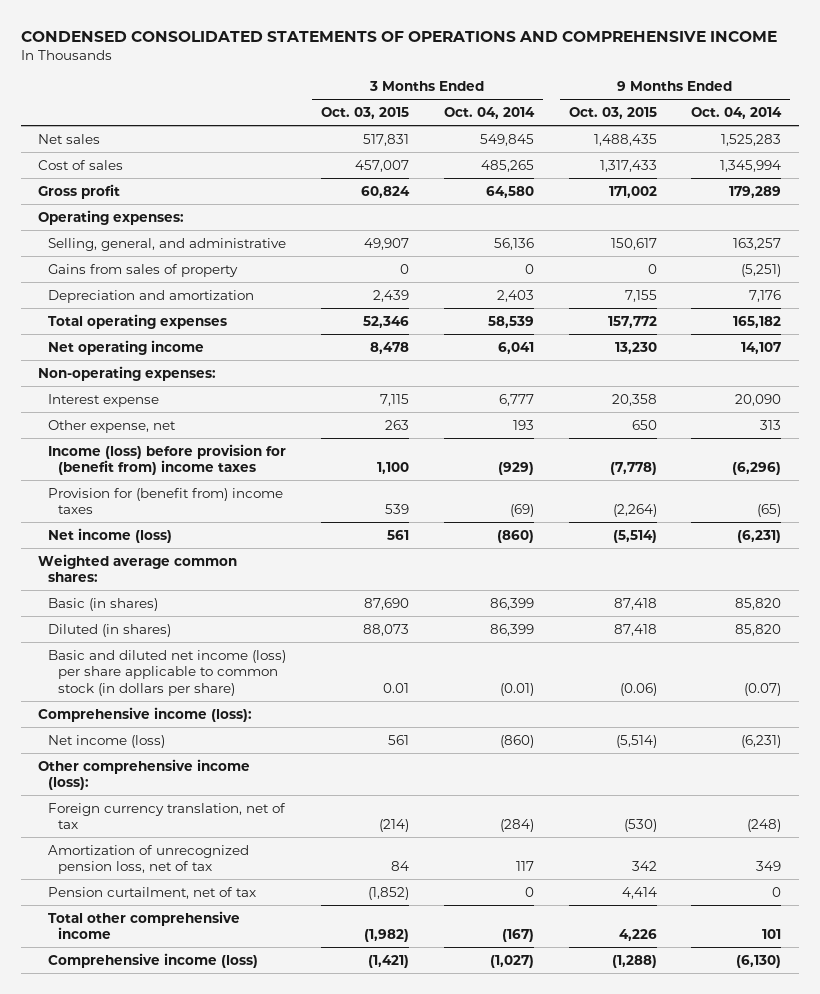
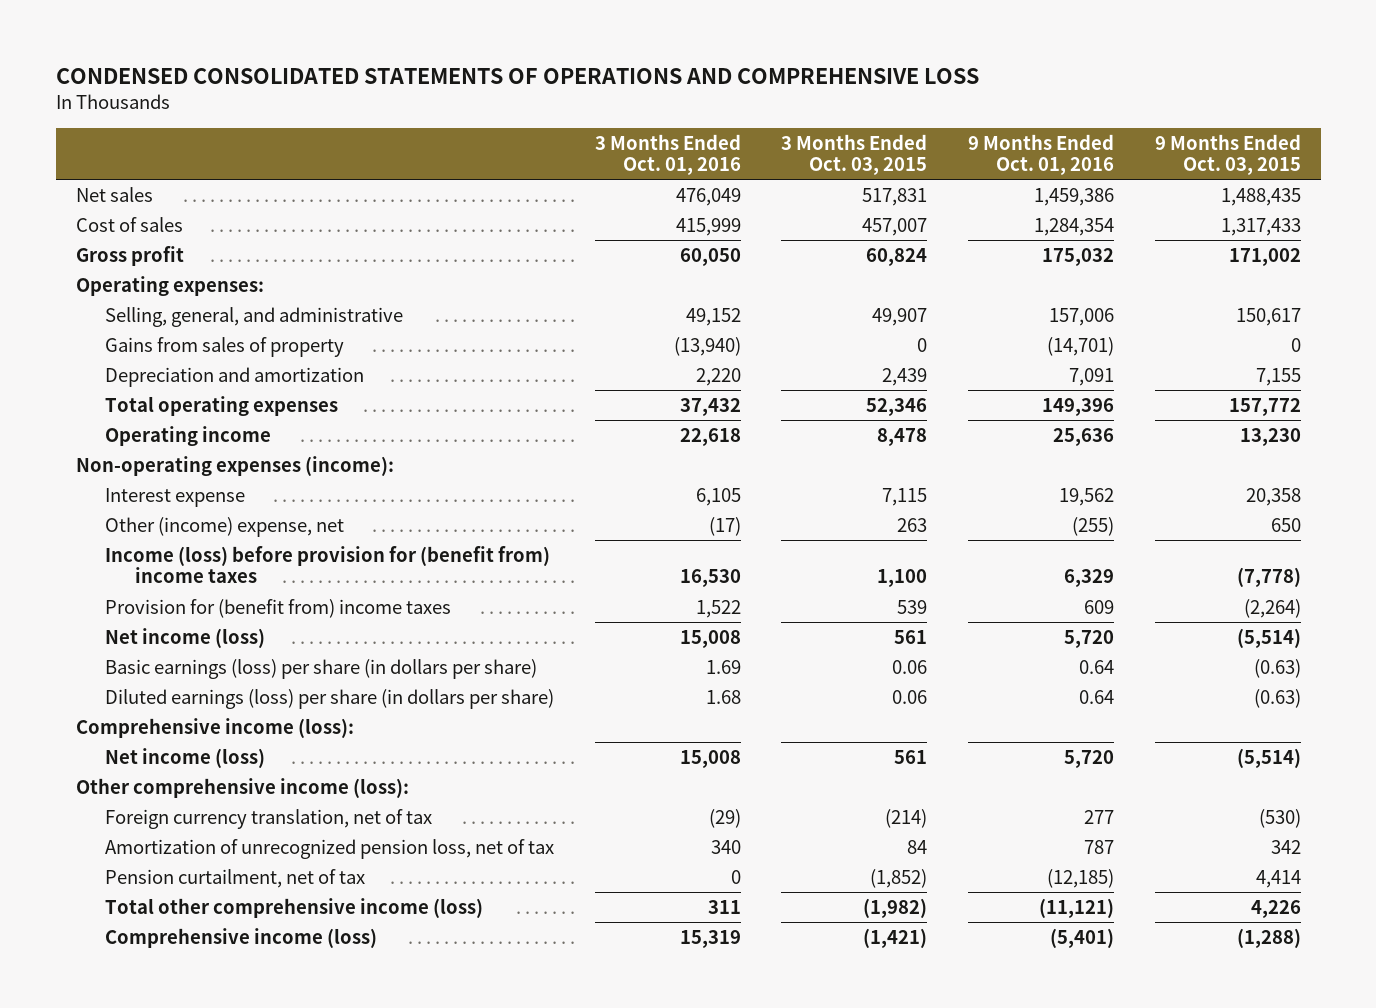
- CONDENSED CONSOLIDATED STATEMENTS OF OPERATIONS AND COMPREHENSIVE INCOME
+ CONDENSED CONSOLIDATED STATEMENTS OF OPERATIONS AND COMPREHENSIVE LOSS
- | 3 Months Ended Oct. 03, 2015 | 3 Months Ended Oct. 04, 2014 | 9 Months Ended Oct. 03, 2015 | 9 Months Ended Oct. 04, 2014
+ | 3 Months Ended Oct. 01, 2016 | 3 Months Ended Oct. 03, 2015 | 9 Months Ended Oct. 01, 2016 | 9 Months Ended Oct. 03, 2015
- Net operating income | 8,478 | 6,041 | 13,230 | 14,107
- Non-operating expenses:
+ Operating income | 22,618 | 8,478 | 25,636 | 13,230
+ Non-operating expenses (income):
- Other expense, net | 263 | 193 | 650 | 313
+ Other (income) expense, net | (17) | 263 | (255) | 650
- Weighted average common shares:
- Basic (in shares) | 87,690 | 86,399 | 87,418 | 85,820
- Diluted (in shares) | 88,073 | 86,399 | 87,418 | 85,820
- Basic and diluted net income (loss) per share applicable to common stock (in dollars per share) | 0.01 | (0.01) | (0.06) | (0.07)
+ Basic earnings (loss) per share (in dollars per share) | 1.69 | 0.06 | 0.64 | (0.63)
+ Diluted earnings (loss) per share (in dollars per share) | 1.68 | 0.06 | 0.64 | (0.63)
- Total other comprehensive income | (1,982) | (167) | 4,226 | 101
+ Total other comprehensive income (loss) | 311 | (1,982) | (11,121) | 4,226

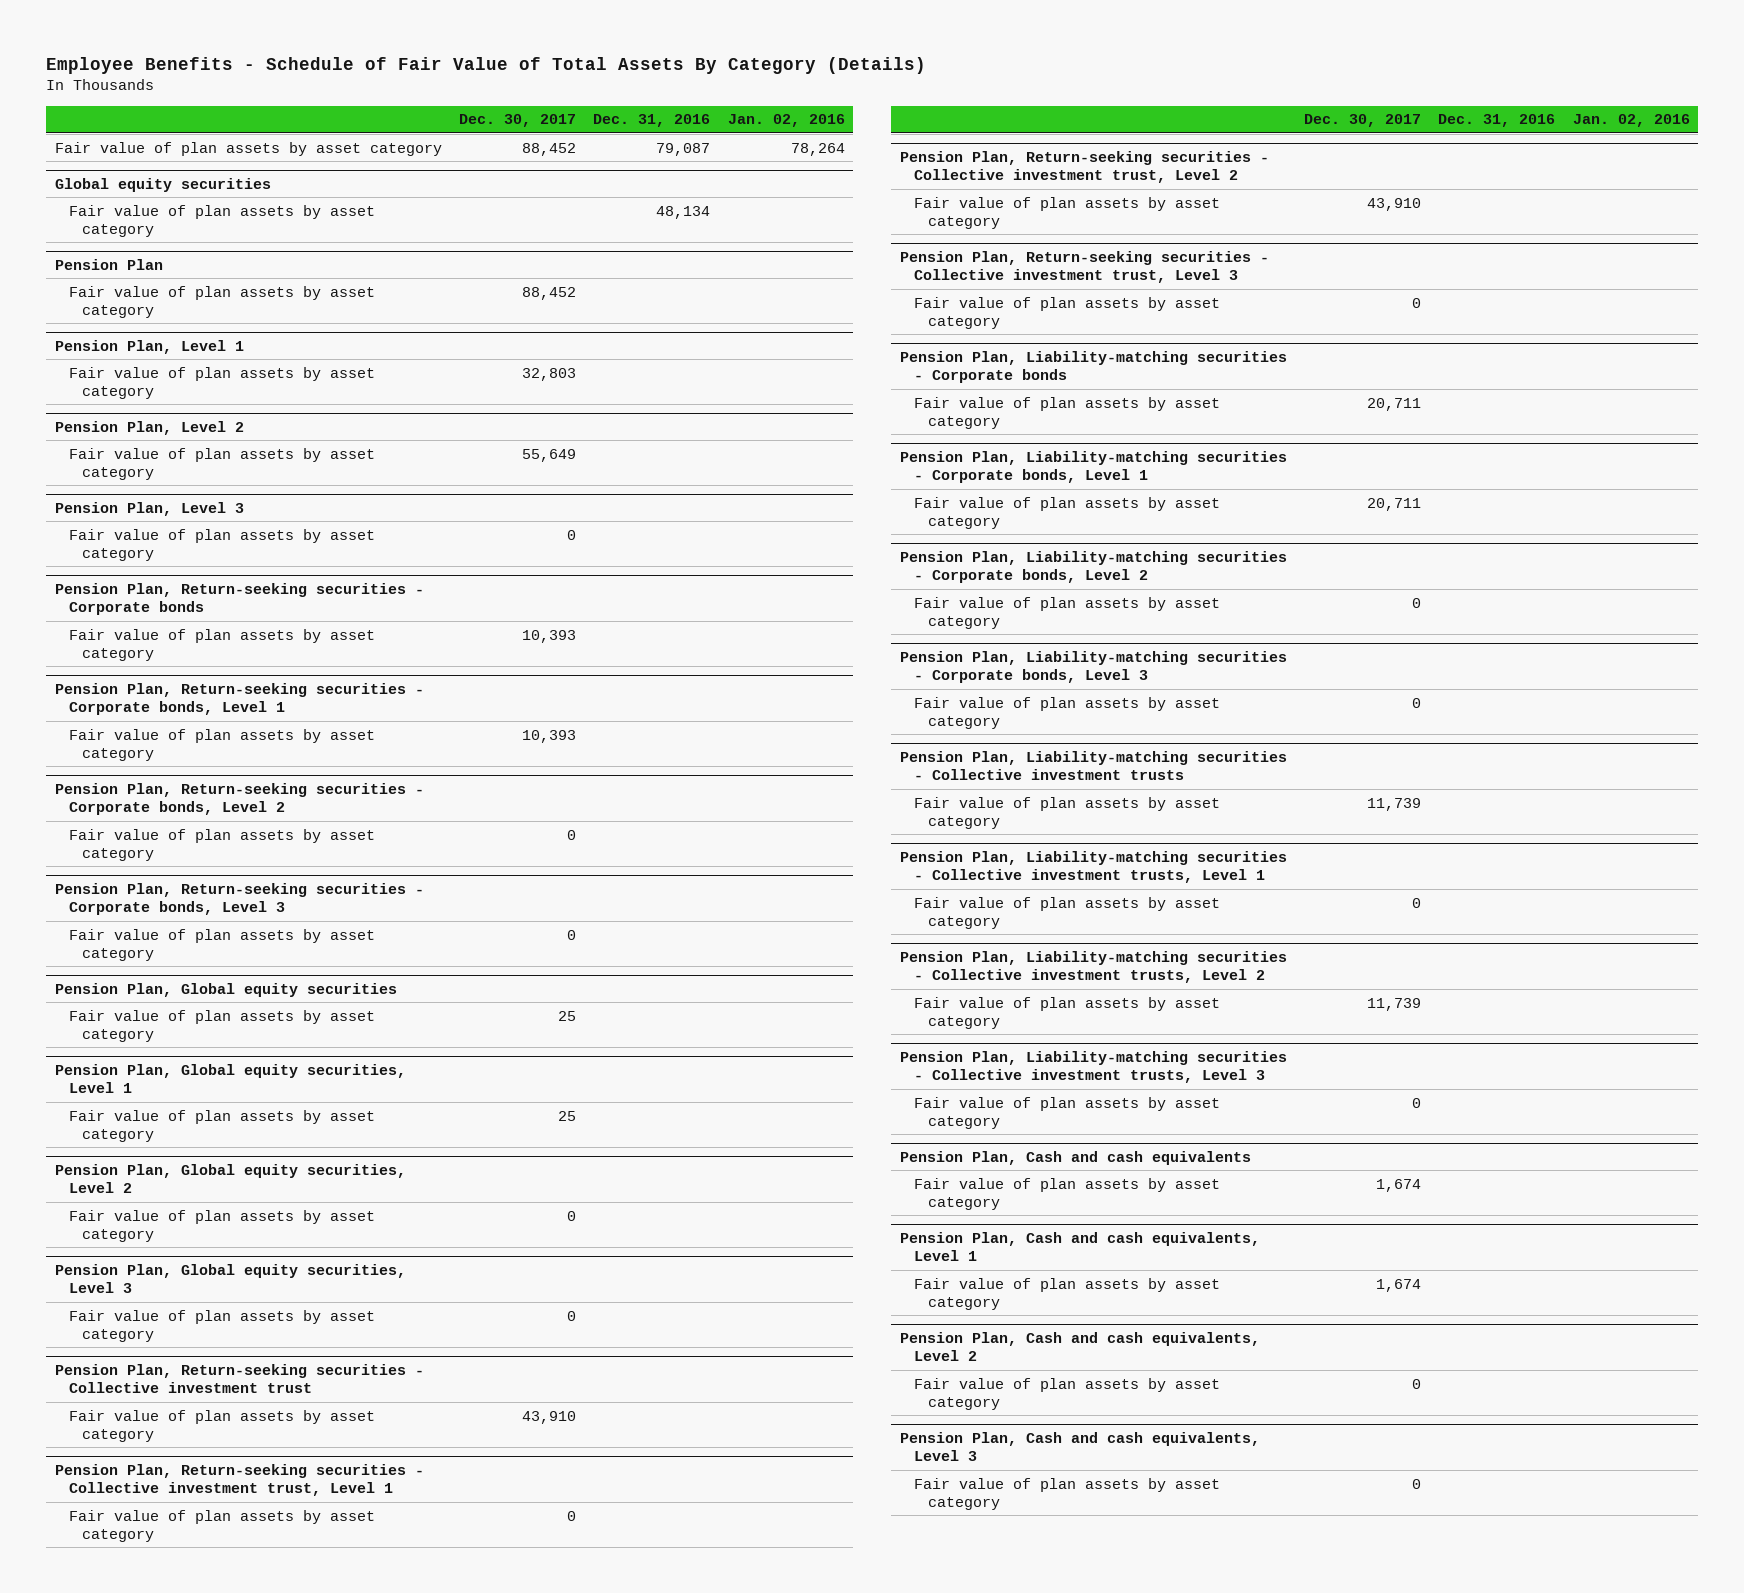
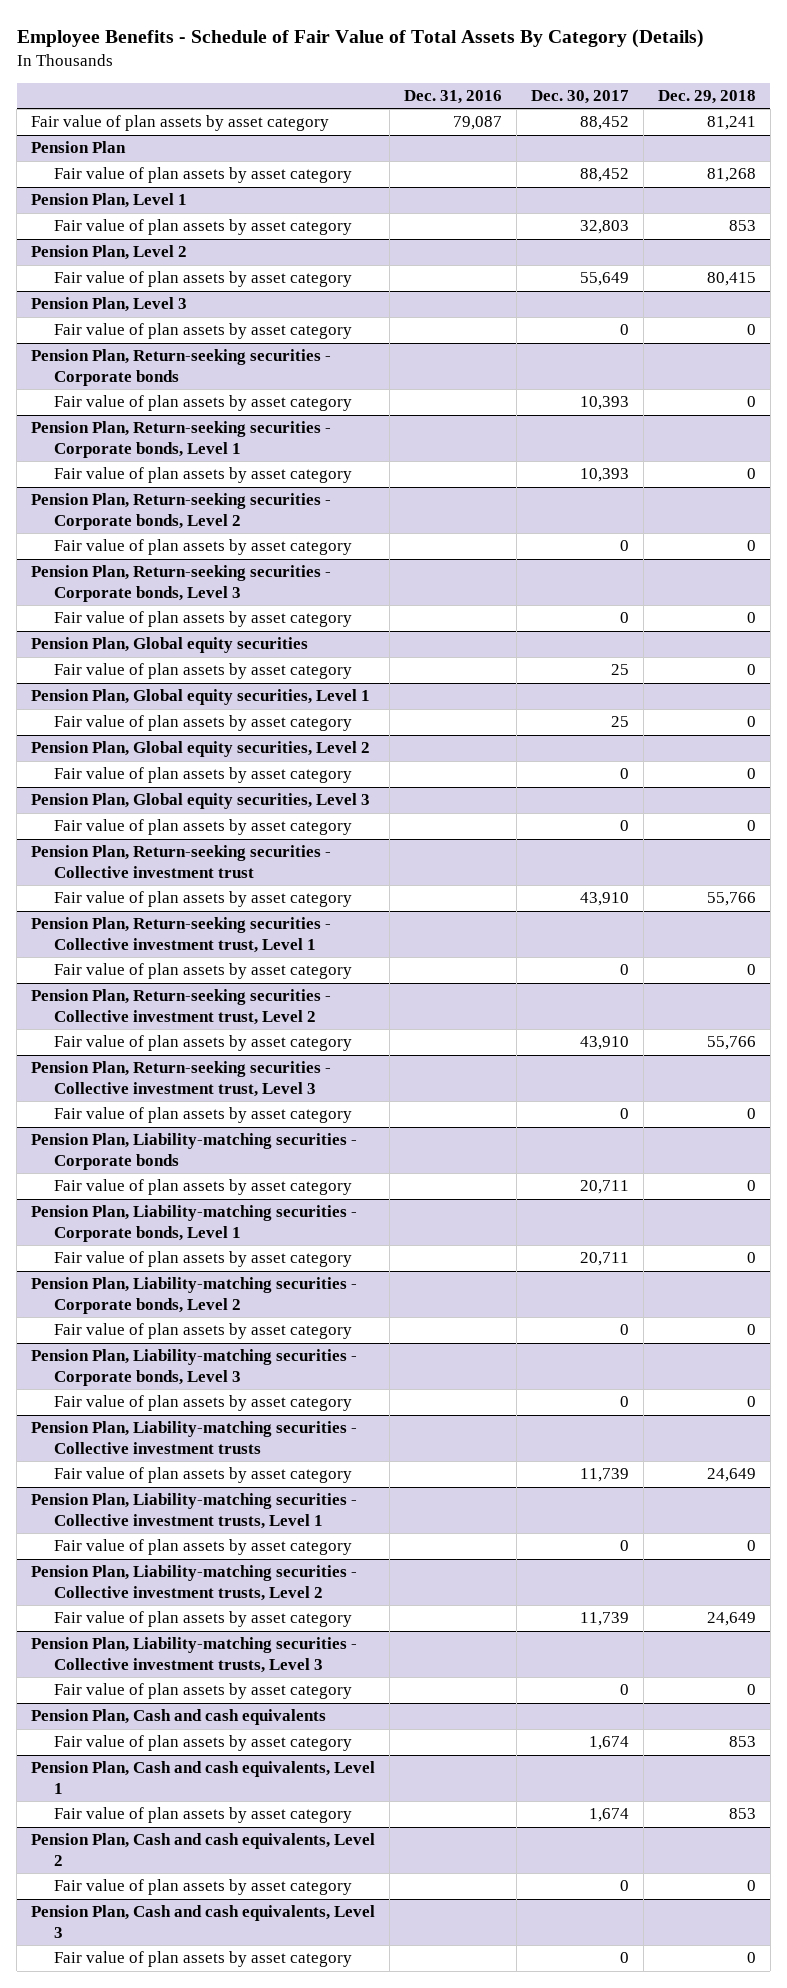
- | Dec. 30, 2017 | Dec. 31, 2016 | Jan. 02, 2016
+ | Dec. 31, 2016 | Dec. 30, 2017 | Dec. 29, 2018
- Global equity securities
- Fair value of plan assets by asset category | | 48,134 |

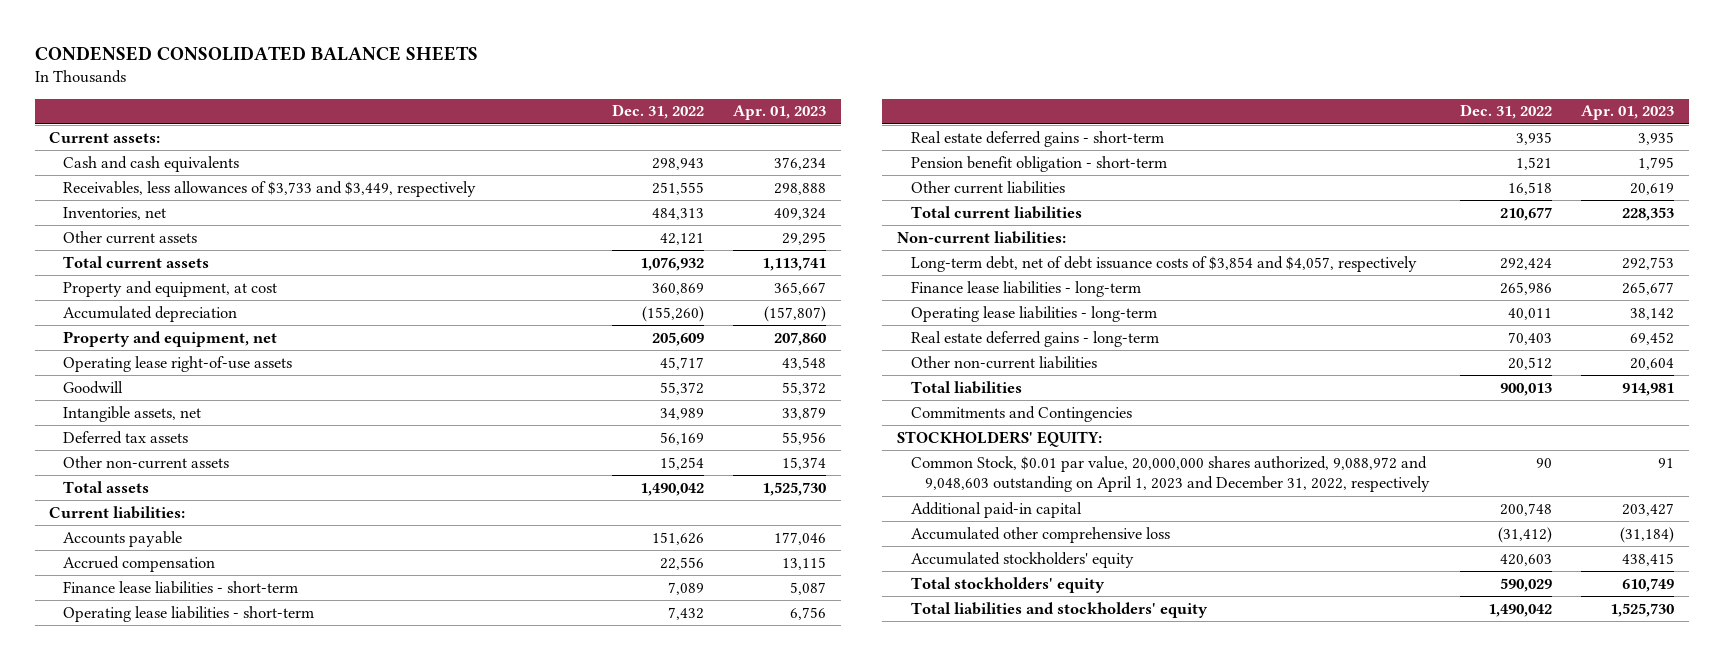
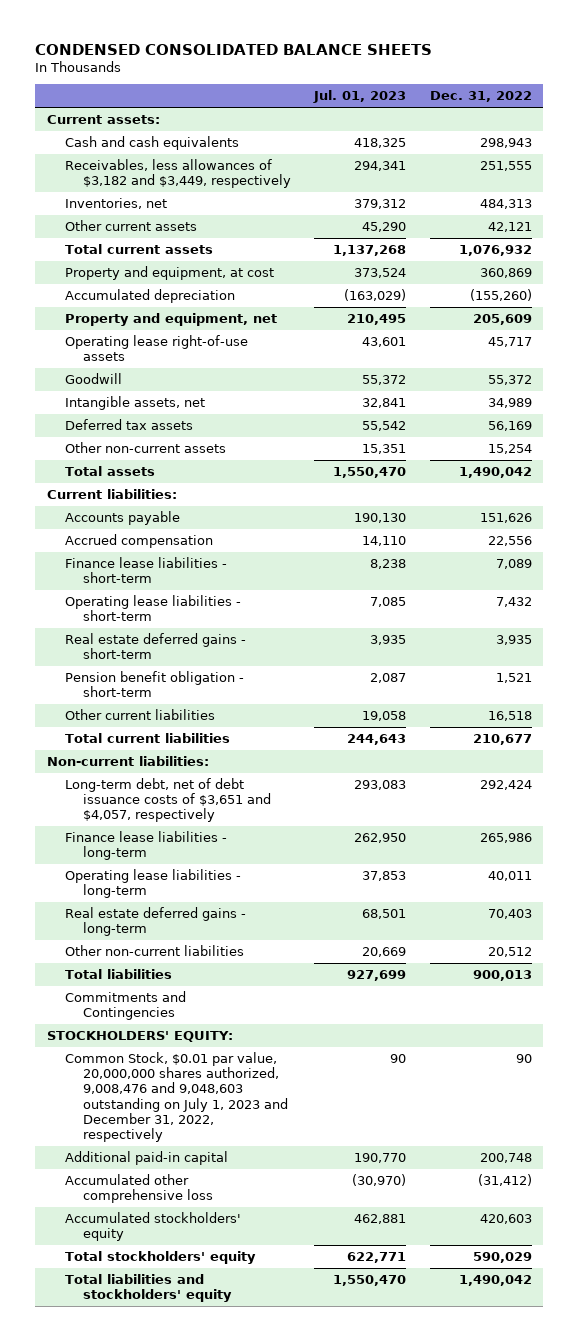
- | Dec. 31, 2022 | Apr. 01, 2023
+ | Jul. 01, 2023 | Dec. 31, 2022
- Receivables, less allowances of $3,733 and $3,449, respectively | 251,555 | 298,888
+ Receivables, less allowances of $3,182 and $3,449, respectively | 294,341 | 251,555
- Long-term debt, net of debt issuance costs of $3,854 and $4,057, respectively | 292,424 | 292,753
+ Long-term debt, net of debt issuance costs of $3,651 and $4,057, respectively | 293,083 | 292,424
- Common Stock, $0.01 par value, 20,000,000 shares authorized, 9,088,972 and 9,048,603 outstanding on April 1, 2023 and December 31, 2022, respectively | 90 | 91
+ Common Stock, $0.01 par value, 20,000,000 shares authorized, 9,008,476 and 9,048,603 outstanding on July 1, 2023 and December 31, 2022, respectively | 90 | 90

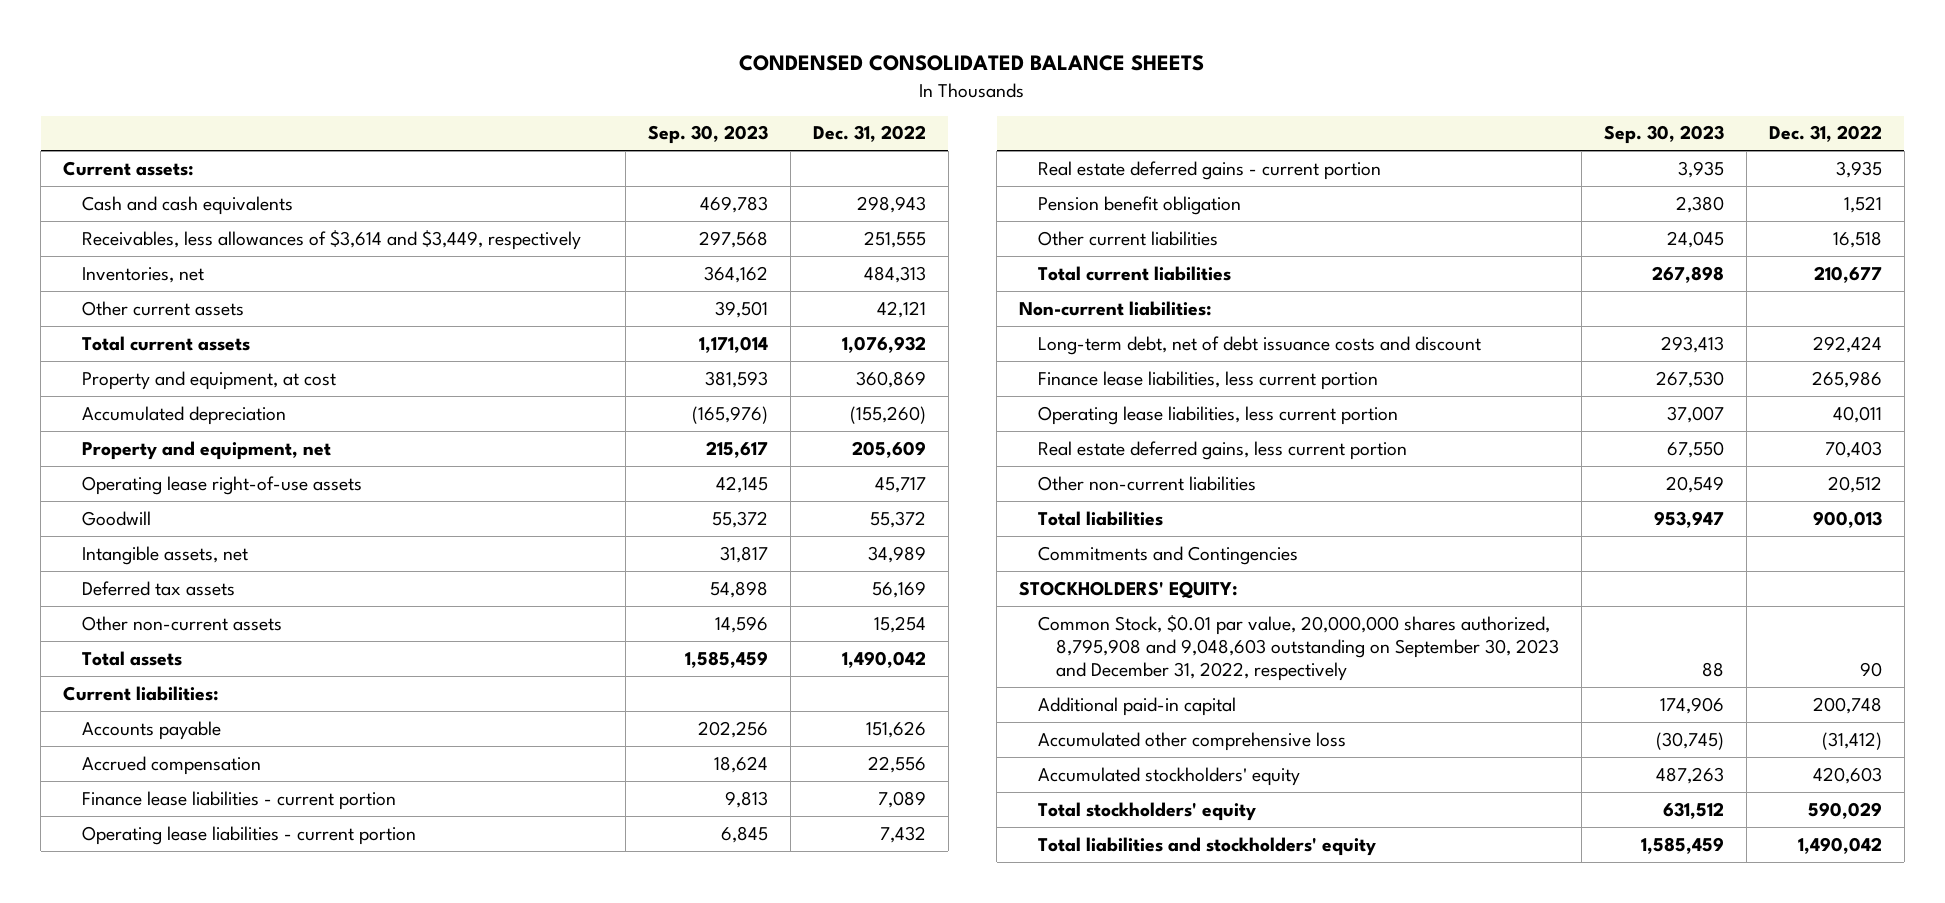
- | Jul. 01, 2023 | Dec. 31, 2022
+ | Sep. 30, 2023 | Dec. 31, 2022
- Receivables, less allowances of $3,182 and $3,449, respectively | 294,341 | 251,555
+ Receivables, less allowances of $3,614 and $3,449, respectively | 297,568 | 251,555
- Finance lease liabilities - short-term | 8,238 | 7,089
- Operating lease liabilities - short-term | 7,085 | 7,432
- Real estate deferred gains - short-term | 3,935 | 3,935
- Pension benefit obligation - short-term | 2,087 | 1,521
+ Finance lease liabilities - current portion | 9,813 | 7,089
+ Operating lease liabilities - current portion | 6,845 | 7,432
+ Real estate deferred gains - current portion | 3,935 | 3,935
+ Pension benefit obligation | 2,380 | 1,521
- Long-term debt, net of debt issuance costs of $3,651 and $4,057, respectively | 293,083 | 292,424
- Finance lease liabilities - long-term | 262,950 | 265,986
- Operating lease liabilities - long-term | 37,853 | 40,011
- Real estate deferred gains - long-term | 68,501 | 70,403
+ Long-term debt, net of debt issuance costs and discount | 293,413 | 292,424
+ Finance lease liabilities, less current portion | 267,530 | 265,986
+ Operating lease liabilities, less current portion | 37,007 | 40,011
+ Real estate deferred gains, less current portion | 67,550 | 70,403
- Common Stock, $0.01 par value, 20,000,000 shares authorized, 9,008,476 and 9,048,603 outstanding on July 1, 2023 and December 31, 2022, respectively | 90 | 90
+ Common Stock, $0.01 par value, 20,000,000 shares authorized, 8,795,908 and 9,048,603 outstanding on September 30, 2023 and December 31, 2022, respectively | 88 | 90

